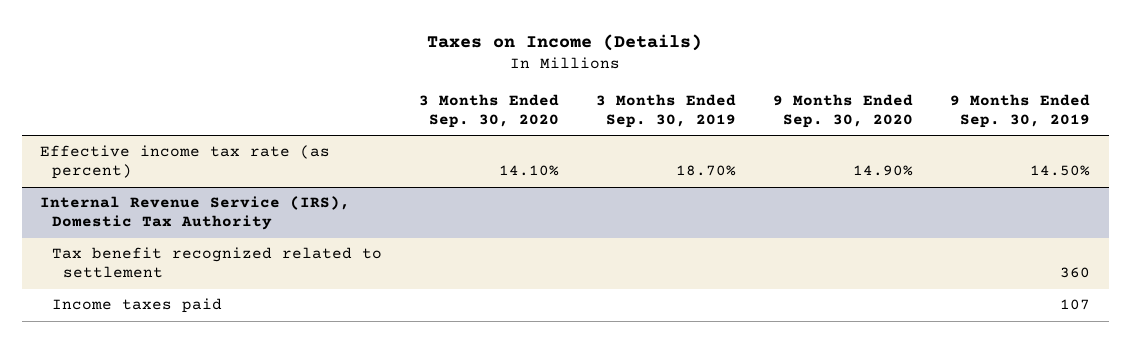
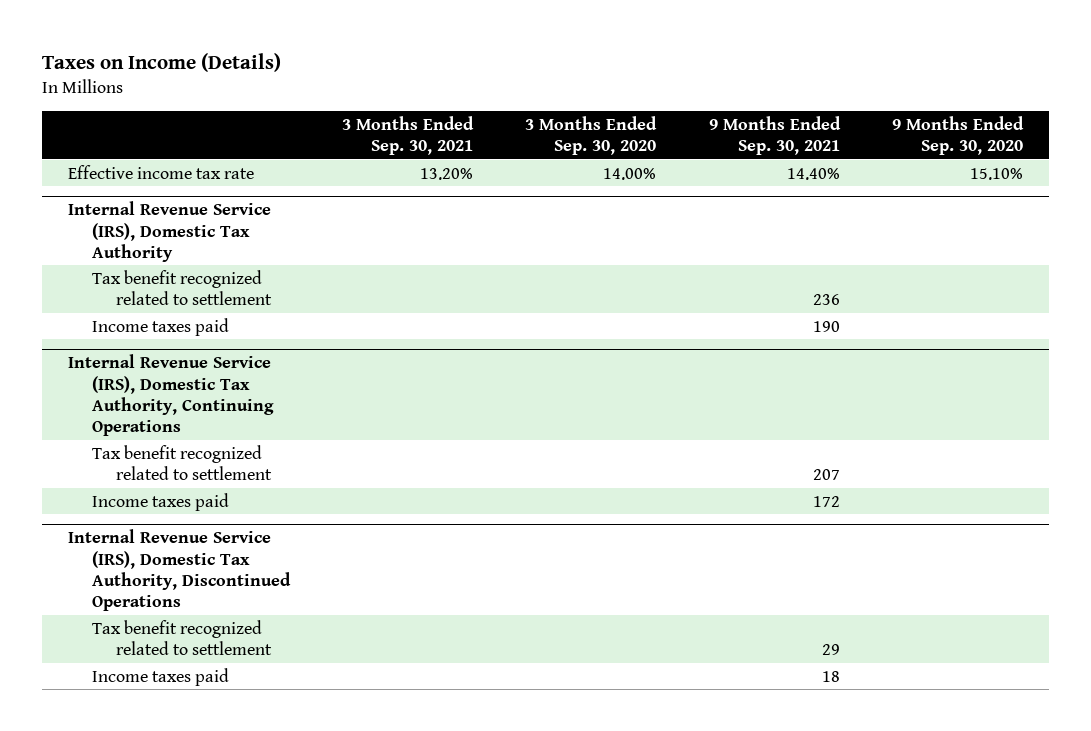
- | 3 Months Ended Sep. 30, 2020 | 3 Months Ended Sep. 30, 2019 | 9 Months Ended Sep. 30, 2020 | 9 Months Ended Sep. 30, 2019
+ | 3 Months Ended Sep. 30, 2021 | 3 Months Ended Sep. 30, 2020 | 9 Months Ended Sep. 30, 2021 | 9 Months Ended Sep. 30, 2020
- Effective income tax rate (as percent) | 14.10% | 18.70% | 14.90% | 14.50%
+ Effective income tax rate | 13.20% | 14.00% | 14.40% | 15.10%
+ Internal Revenue Service (IRS), Domestic Tax Authority, Continuing Operations
+ Tax benefit recognized related to settlement | | | 207 |
+ Income taxes paid | | | 172 |
+ Internal Revenue Service (IRS), Domestic Tax Authority, Discontinued Operations
+ Tax benefit recognized related to settlement | | | 29 |
+ Income taxes paid | | | 18 |

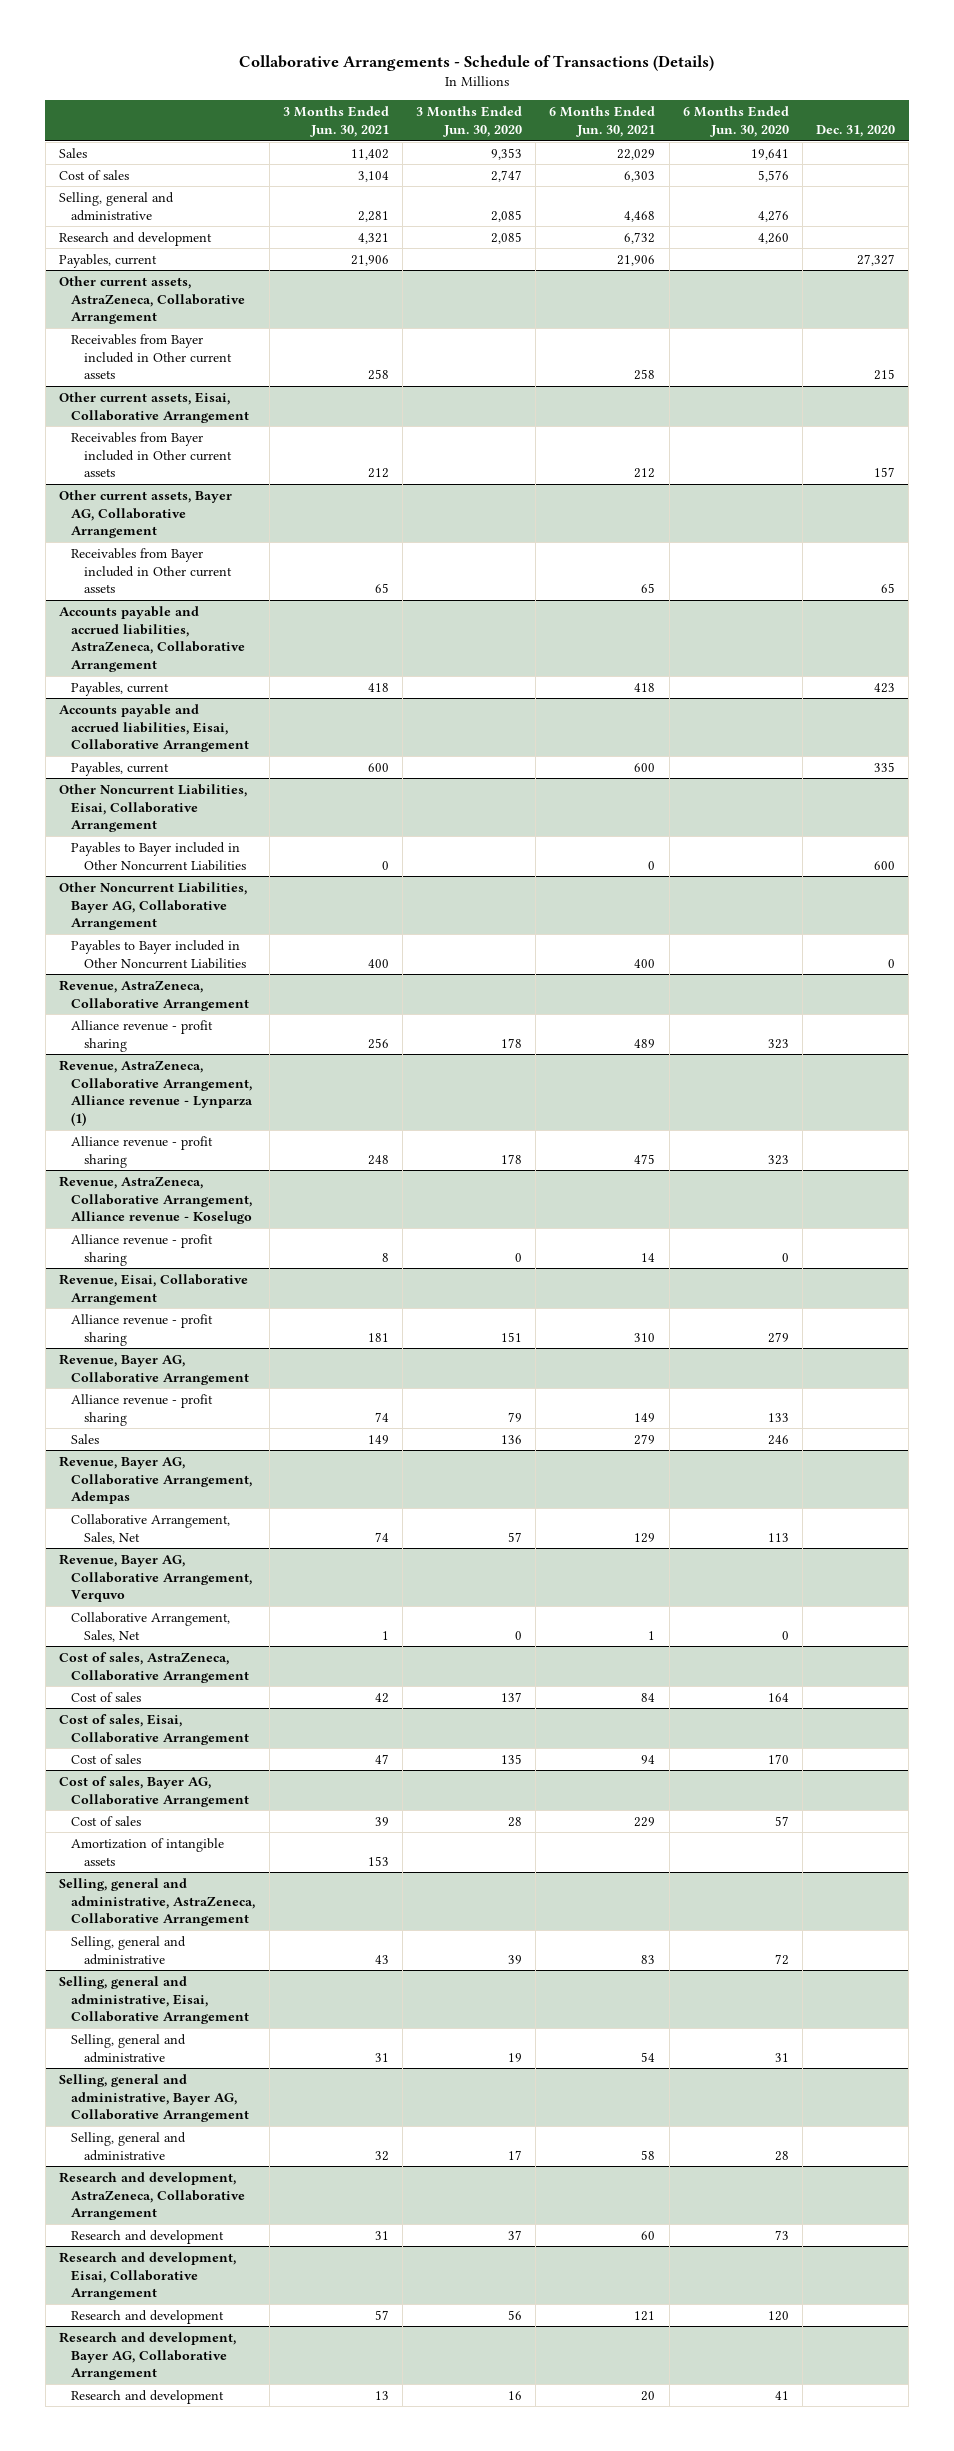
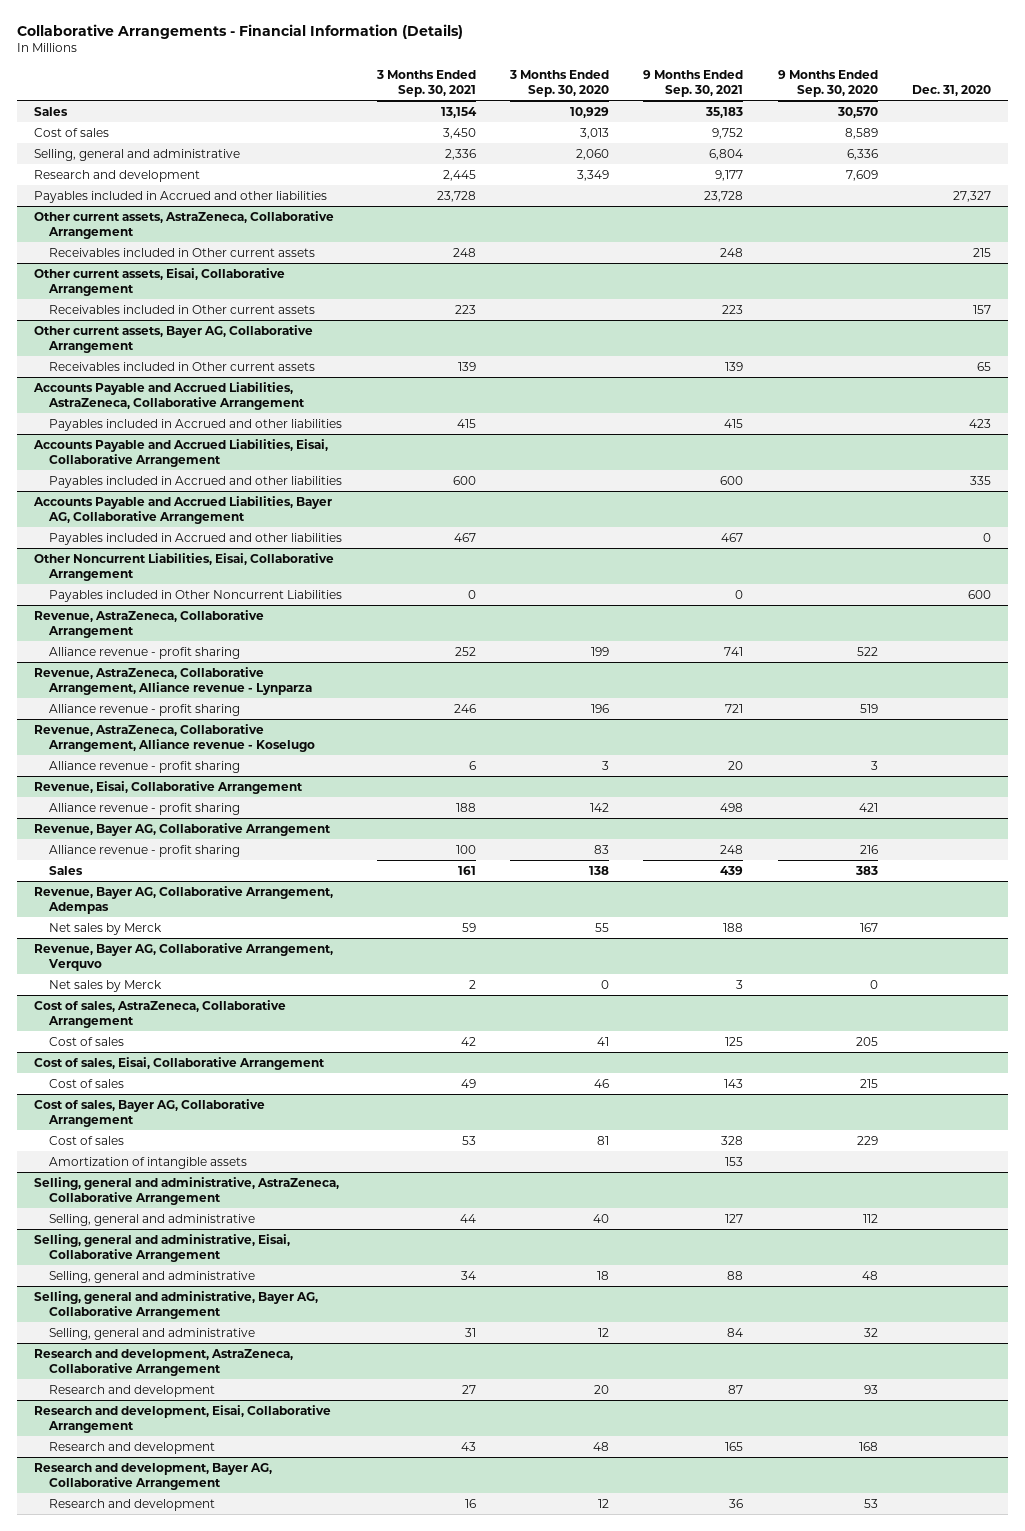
- Collaborative Arrangements - Schedule of Transactions (Details)
+ Collaborative Arrangements - Financial Information (Details)
- | 3 Months Ended Jun. 30, 2021 | 3 Months Ended Jun. 30, 2020 | 6 Months Ended Jun. 30, 2021 | 6 Months Ended Jun. 30, 2020 | Dec. 31, 2020
+ | 3 Months Ended Sep. 30, 2021 | 3 Months Ended Sep. 30, 2020 | 9 Months Ended Sep. 30, 2021 | 9 Months Ended Sep. 30, 2020 | Dec. 31, 2020
- Payables, current | 21,906 | | 21,906 | | 27,327
+ Payables included in Accrued and other liabilities | 23,728 | | 23,728 | | 27,327
@ Other current assets, AstraZeneca, Collaborative Arrangement
- Receivables from Bayer included in Other current assets | 258 | | 258 | | 215
+ Receivables included in Other current assets | 248 | | 248 | | 215
@ Other current assets, Eisai, Collaborative Arrangement
- Receivables from Bayer included in Other current assets | 212 | | 212 | | 157
+ Receivables included in Other current assets | 223 | | 223 | | 157
@ Other current assets, Bayer AG, Collaborative Arrangement
- Receivables from Bayer included in Other current assets | 65 | | 65 | | 65
- Accounts payable and accrued liabilities, AstraZeneca, Collaborative Arrangement
- Payables, current | 418 | | 418 | | 423
- Accounts payable and accrued liabilities, Eisai, Collaborative Arrangement
- Payables, current | 600 | | 600 | | 335
@ Other current assets, Bayer AG, Collaborative Arrangement
+ Receivables included in Other current assets | 139 | | 139 | | 65
+ Accounts Payable and Accrued Liabilities, AstraZeneca, Collaborative Arrangement
+ Payables included in Accrued and other liabilities | 415 | | 415 | | 423
+ Accounts Payable and Accrued Liabilities, Eisai, Collaborative Arrangement
+ Payables included in Accrued and other liabilities | 600 | | 600 | | 335
+ Accounts Payable and Accrued Liabilities, Bayer AG, Collaborative Arrangement
+ Payables included in Accrued and other liabilities | 467 | | 467 | | 0
@ Other Noncurrent Liabilities, Eisai, Collaborative Arrangement
- Payables to Bayer included in Other Noncurrent Liabilities | 0 | | 0 | | 600
- Other Noncurrent Liabilities, Bayer AG, Collaborative Arrangement
- Payables to Bayer included in Other Noncurrent Liabilities | 400 | | 400 | | 0
@ Other Noncurrent Liabilities, Eisai, Collaborative Arrangement
+ Payables included in Other Noncurrent Liabilities | 0 | | 0 | | 600
- Revenue, AstraZeneca, Collaborative Arrangement, Alliance revenue - Lynparza (1)
+ Revenue, AstraZeneca, Collaborative Arrangement, Alliance revenue - Lynparza
@ Revenue, Bayer AG, Collaborative Arrangement, Adempas
- Collaborative Arrangement, Sales, Net | 74 | 57 | 129 | 113 |
+ Net sales by Merck | 59 | 55 | 188 | 167 |
@ Revenue, Bayer AG, Collaborative Arrangement, Verquvo
- Collaborative Arrangement, Sales, Net | 1 | 0 | 1 | 0 |
+ Net sales by Merck | 2 | 0 | 3 | 0 |

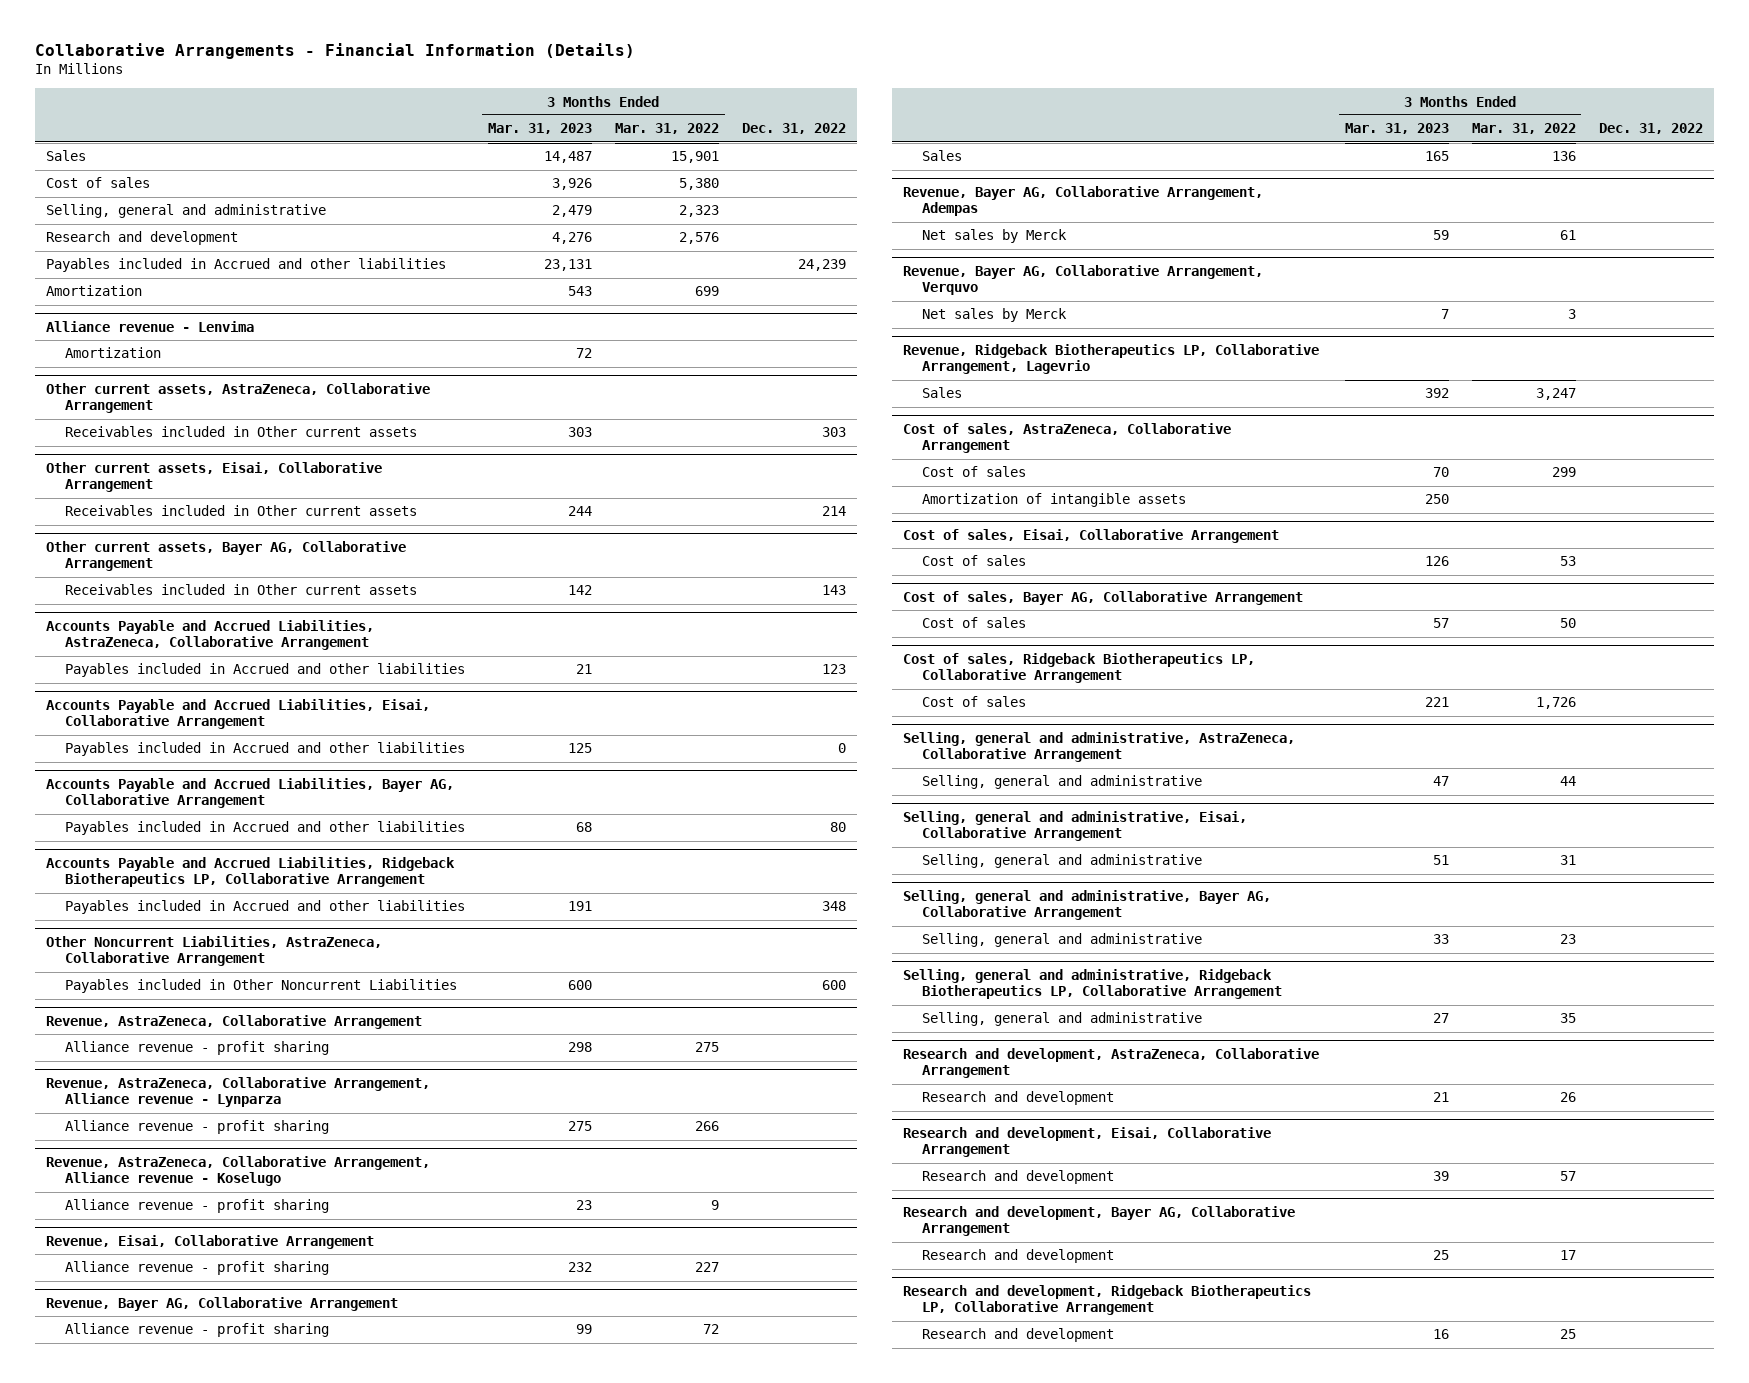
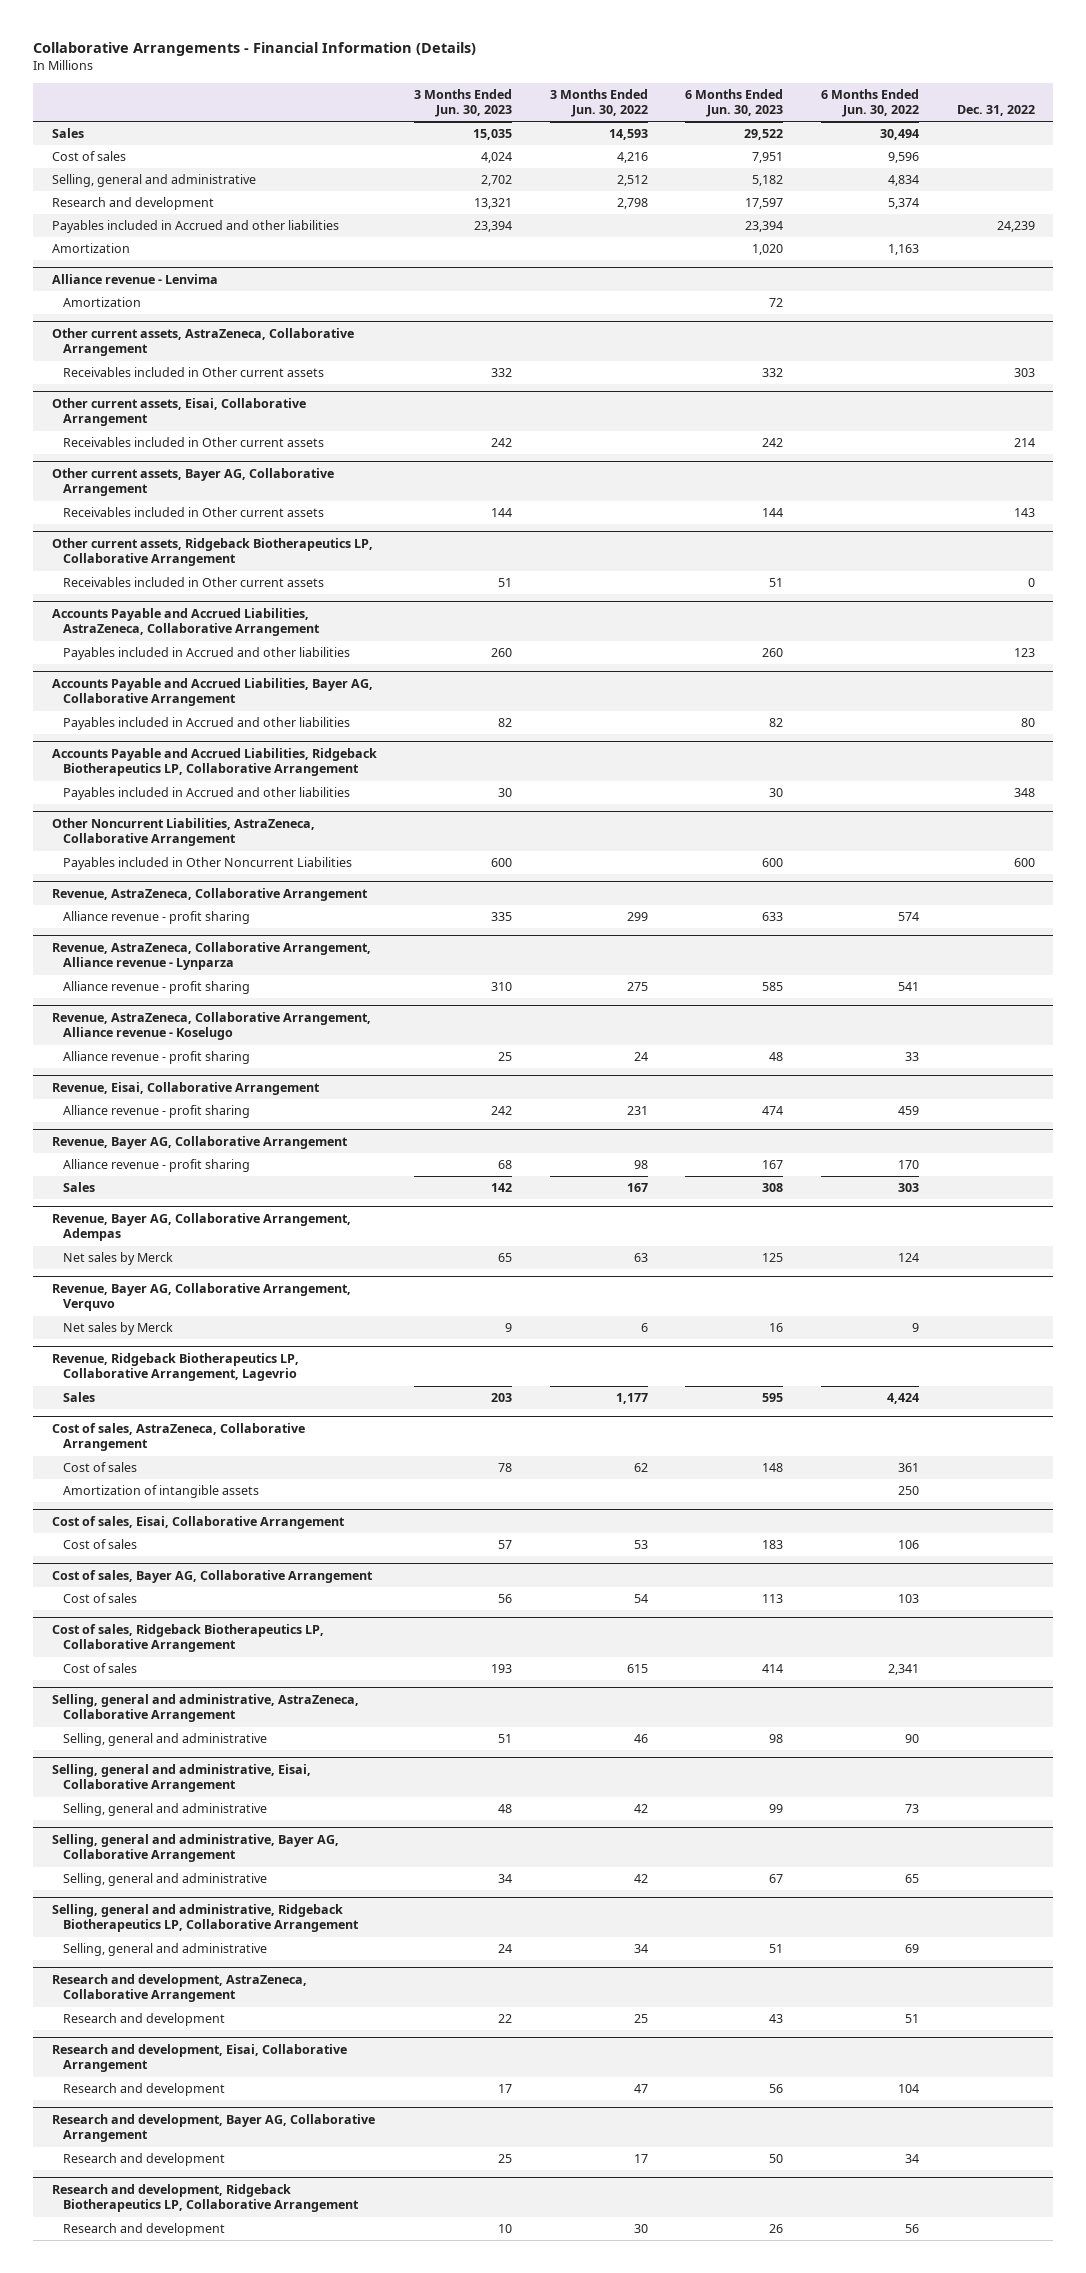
- | 3 Months Ended Mar. 31, 2023 | 3 Months Ended Mar. 31, 2022 | Dec. 31, 2022
+ | 3 Months Ended Jun. 30, 2023 | 3 Months Ended Jun. 30, 2022 | 6 Months Ended Jun. 30, 2023 | 6 Months Ended Jun. 30, 2022 | Dec. 31, 2022
+ Other current assets, Ridgeback Biotherapeutics LP, Collaborative Arrangement
+ Receivables included in Other current assets | 51 | | 51 | | 0
- Accounts Payable and Accrued Liabilities, Eisai, Collaborative Arrangement
- Payables included in Accrued and other liabilities | 125 | | 0

